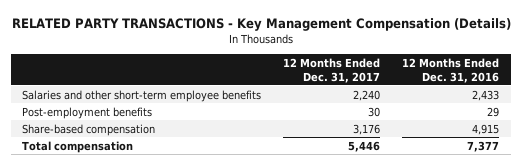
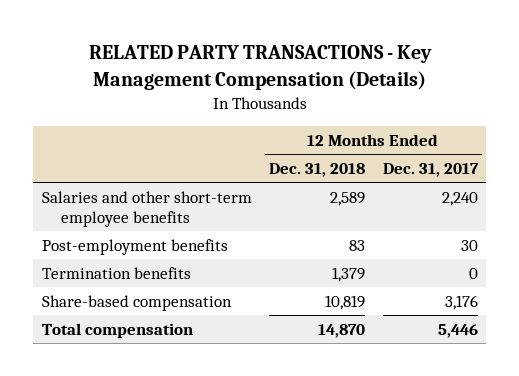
- | 12 Months Ended Dec. 31, 2017 | 12 Months Ended Dec. 31, 2016
+ | 12 Months Ended Dec. 31, 2018 | 12 Months Ended Dec. 31, 2017
+ Termination benefits | 1,379 | 0

